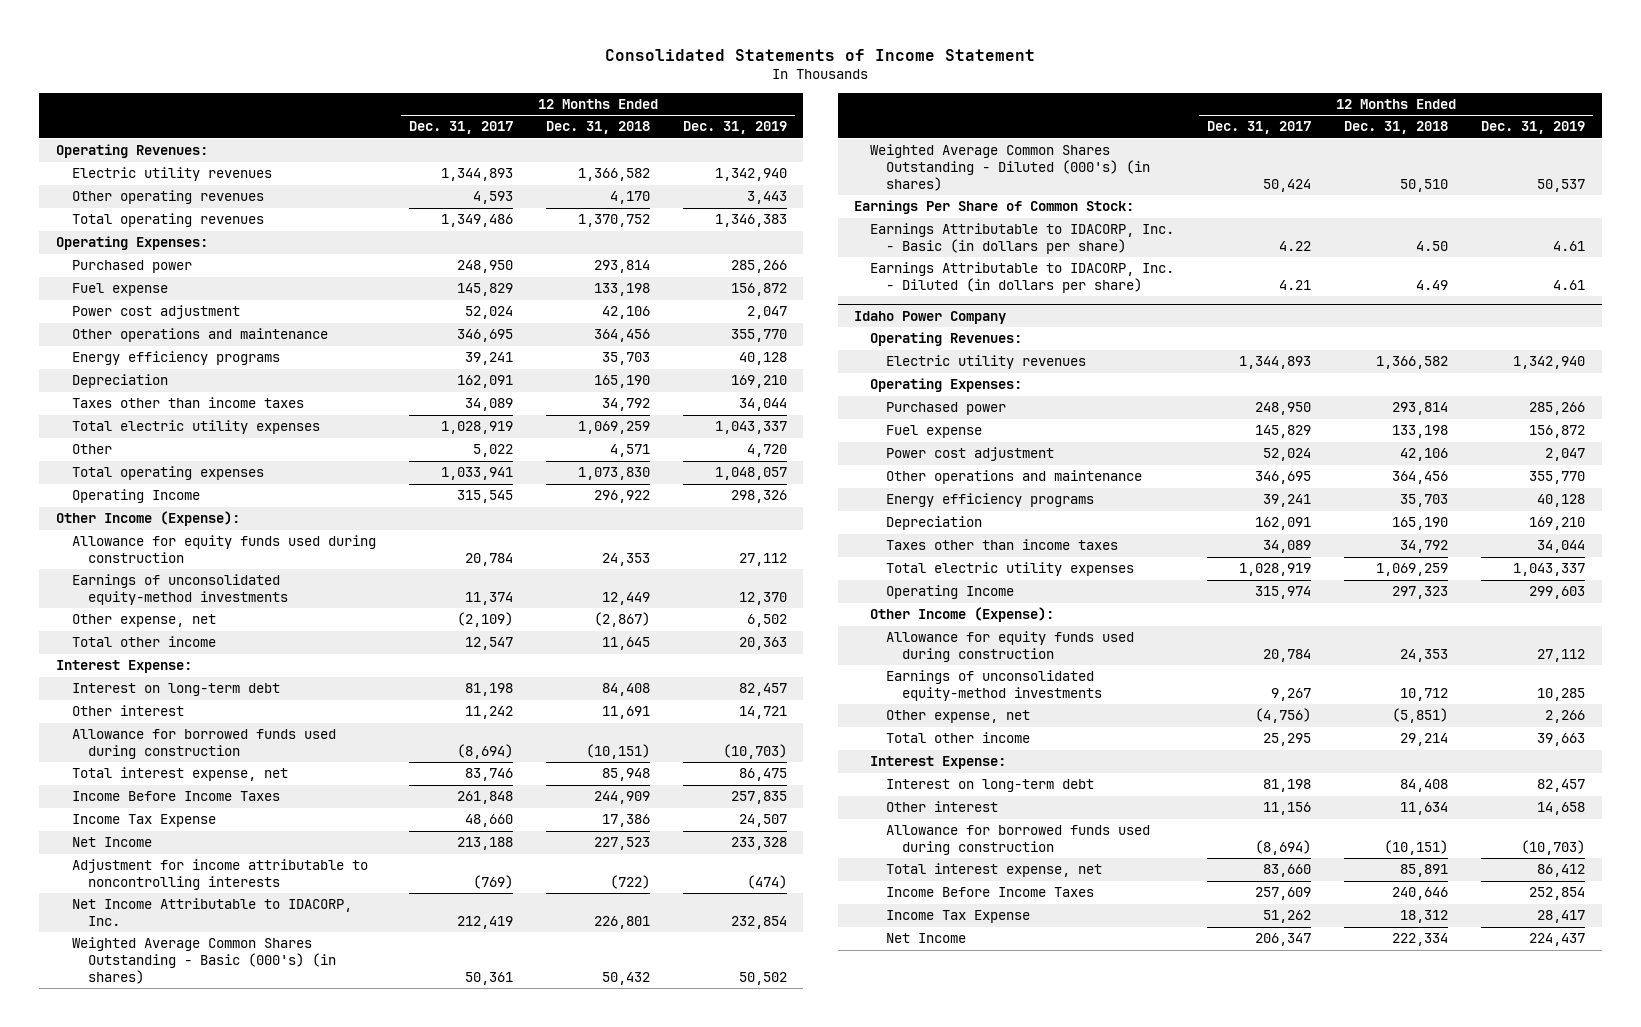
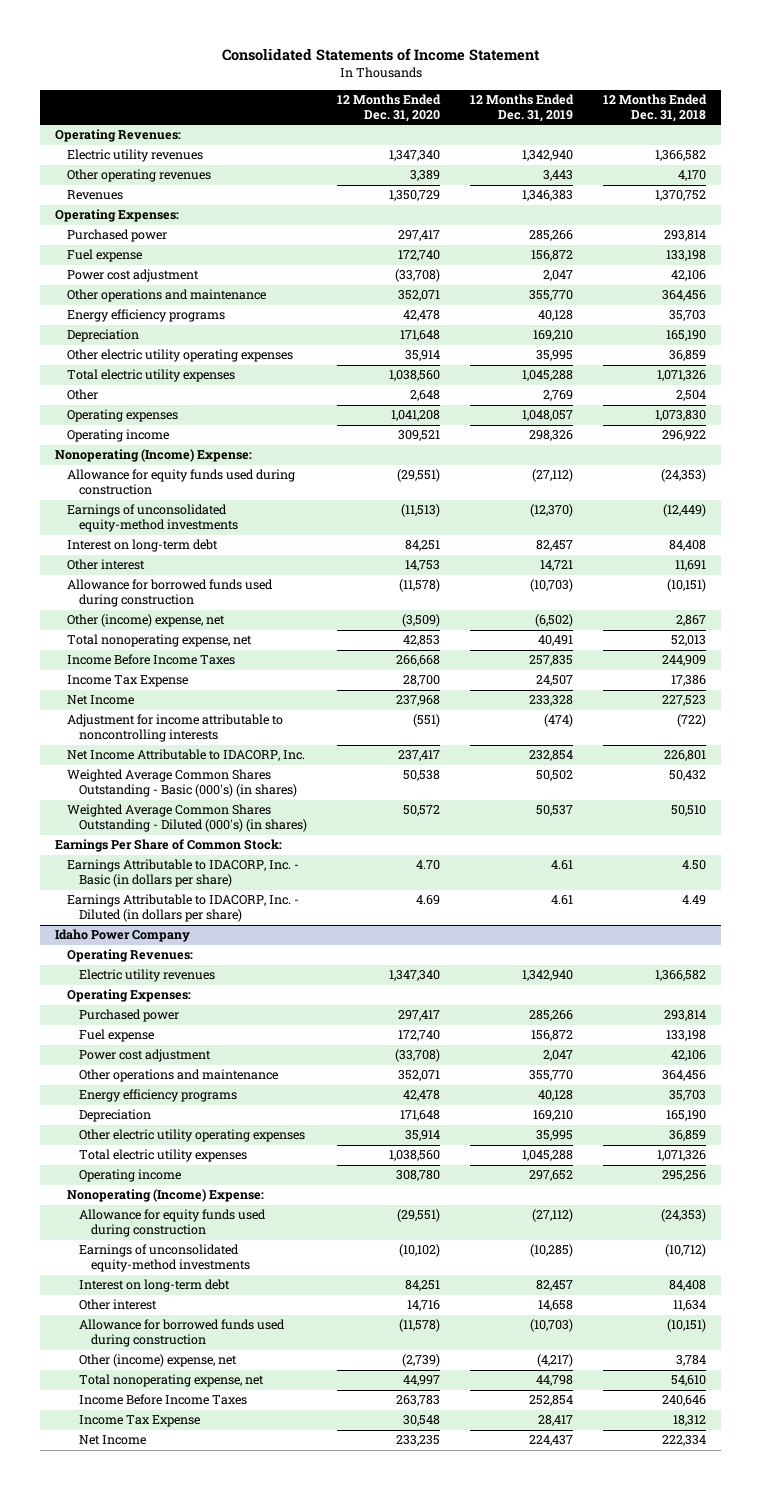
- | 12 Months Ended Dec. 31, 2017 | 12 Months Ended Dec. 31, 2018 | 12 Months Ended Dec. 31, 2019
+ | 12 Months Ended Dec. 31, 2020 | 12 Months Ended Dec. 31, 2019 | 12 Months Ended Dec. 31, 2018
- Total operating revenues | 1,349,486 | 1,370,752 | 1,346,383
+ Revenues | 1,350,729 | 1,346,383 | 1,370,752
- Taxes other than income taxes | 34,089 | 34,792 | 34,044
- Total electric utility expenses | 1,028,919 | 1,069,259 | 1,043,337
- Other | 5,022 | 4,571 | 4,720
- Total operating expenses | 1,033,941 | 1,073,830 | 1,048,057
- Operating Income | 315,545 | 296,922 | 298,326
- Other Income (Expense):
- Allowance for equity funds used during construction | 20,784 | 24,353 | 27,112
- Earnings of unconsolidated equity-method investments | 11,374 | 12,449 | 12,370
- Other expense, net | (2,109) | (2,867) | 6,502
- Total other income | 12,547 | 11,645 | 20,363
- Interest Expense:
+ Other electric utility operating expenses | 35,914 | 35,995 | 36,859
+ Total electric utility expenses | 1,038,560 | 1,045,288 | 1,071,326
+ Other | 2,648 | 2,769 | 2,504
+ Operating expenses | 1,041,208 | 1,048,057 | 1,073,830
+ Operating income | 309,521 | 298,326 | 296,922
+ Nonoperating (Income) Expense:
+ Allowance for equity funds used during construction | (29,551) | (27,112) | (24,353)
+ Earnings of unconsolidated equity-method investments | (11,513) | (12,370) | (12,449)
- Total interest expense, net | 83,746 | 85,948 | 86,475
+ Other (income) expense, net | (3,509) | (6,502) | 2,867
+ Total nonoperating expense, net | 42,853 | 40,491 | 52,013
@ Idaho Power Company
- Taxes other than income taxes | 34,089 | 34,792 | 34,044
- Total electric utility expenses | 1,028,919 | 1,069,259 | 1,043,337
- Operating Income | 315,974 | 297,323 | 299,603
- Other Income (Expense):
- Allowance for equity funds used during construction | 20,784 | 24,353 | 27,112
- Earnings of unconsolidated equity-method investments | 9,267 | 10,712 | 10,285
- Other expense, net | (4,756) | (5,851) | 2,266
- Total other income | 25,295 | 29,214 | 39,663
- Interest Expense:
+ Other electric utility operating expenses | 35,914 | 35,995 | 36,859
+ Total electric utility expenses | 1,038,560 | 1,045,288 | 1,071,326
+ Operating income | 308,780 | 297,652 | 295,256
+ Nonoperating (Income) Expense:
+ Allowance for equity funds used during construction | (29,551) | (27,112) | (24,353)
+ Earnings of unconsolidated equity-method investments | (10,102) | (10,285) | (10,712)
- Total interest expense, net | 83,660 | 85,891 | 86,412
+ Other (income) expense, net | (2,739) | (4,217) | 3,784
+ Total nonoperating expense, net | 44,997 | 44,798 | 54,610

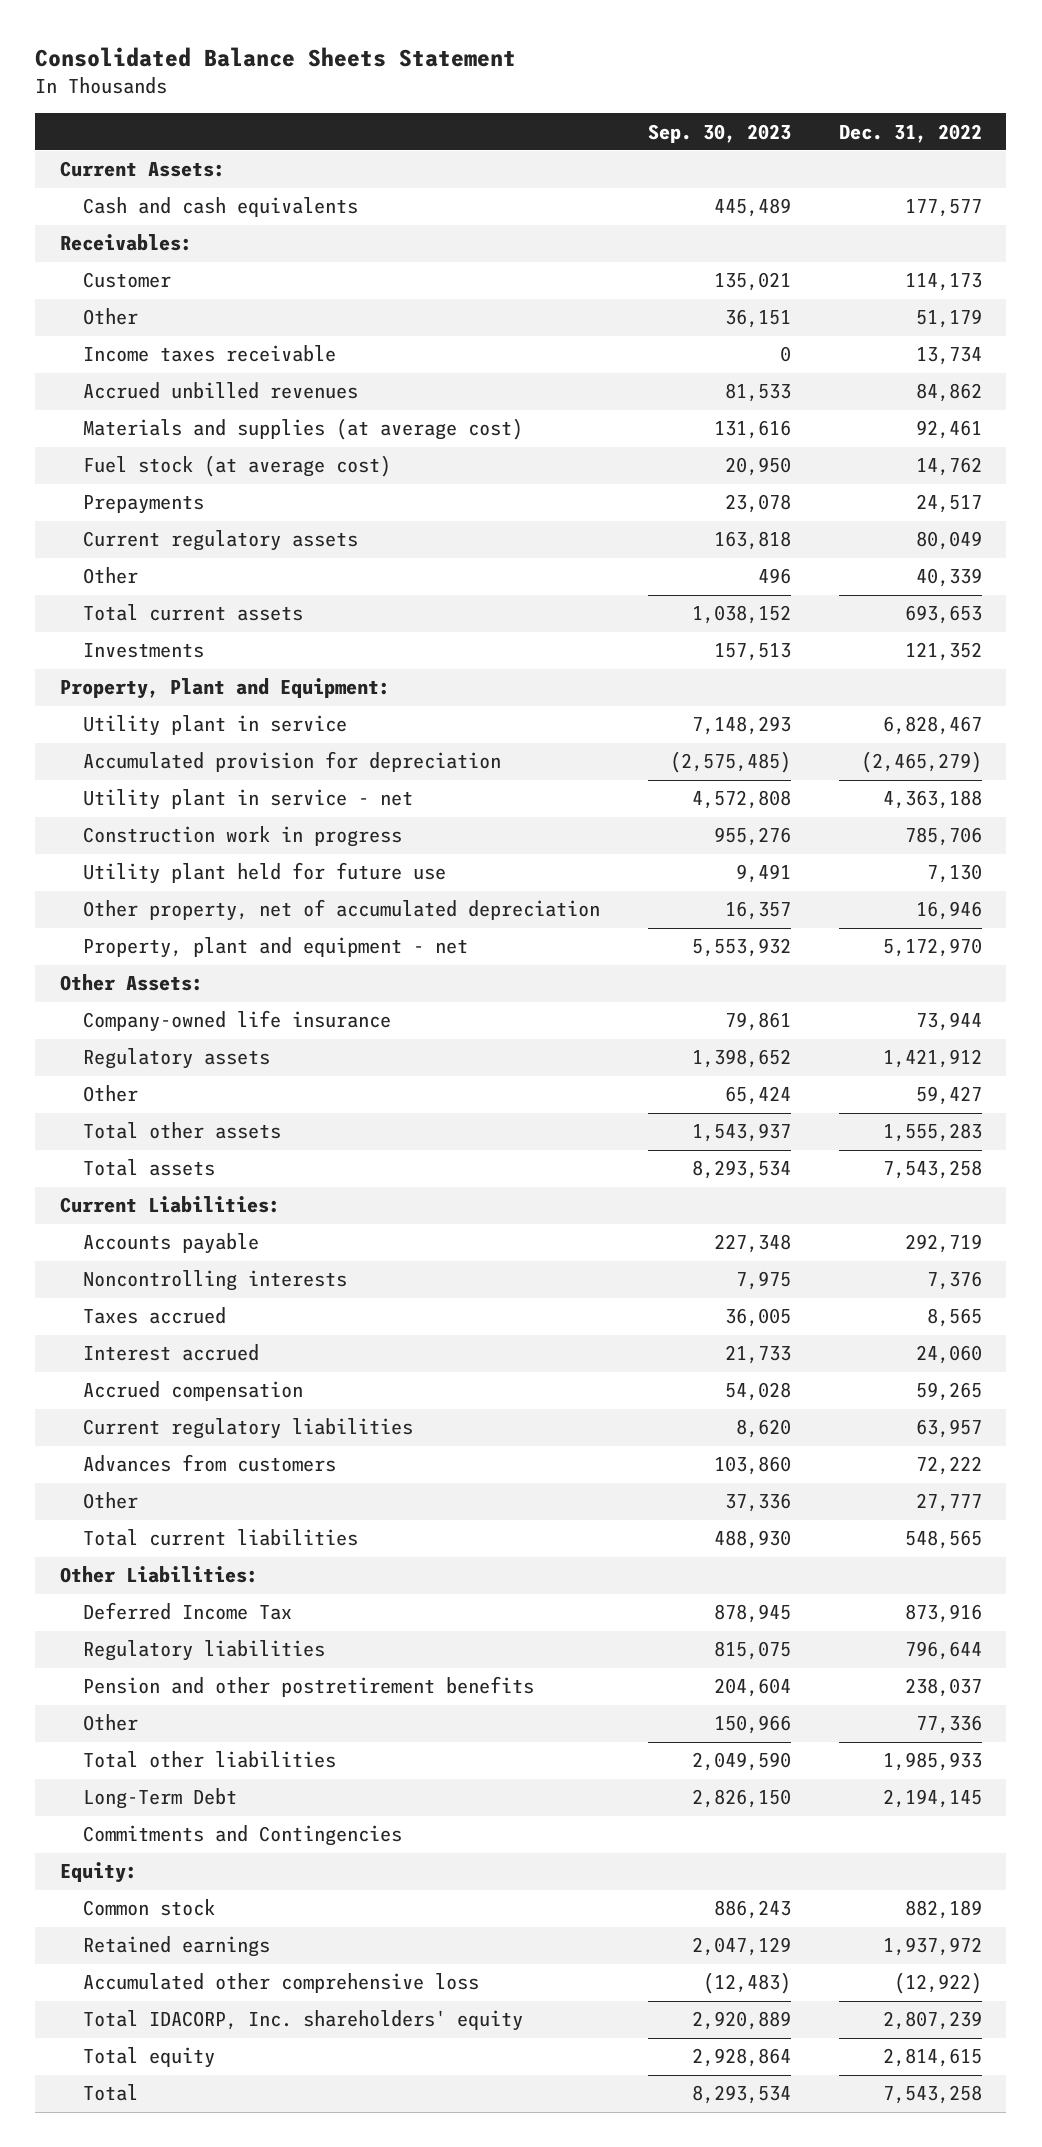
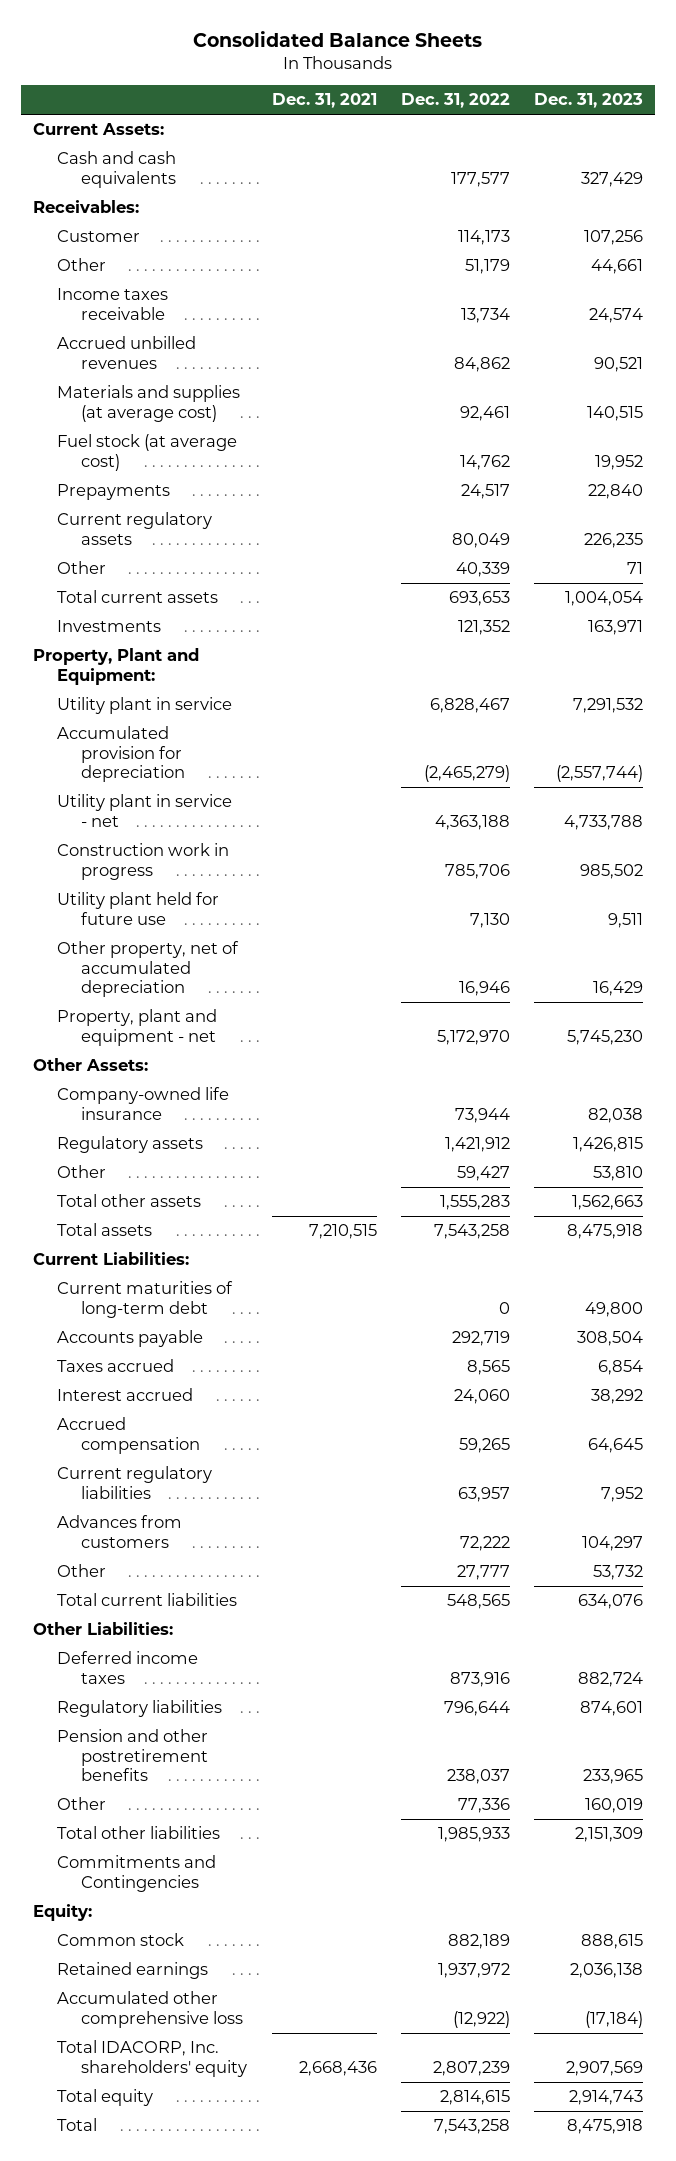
- Consolidated Balance Sheets Statement
+ Consolidated Balance Sheets
- | Sep. 30, 2023 | Dec. 31, 2022
+ | Dec. 31, 2021 | Dec. 31, 2022 | Dec. 31, 2023
+ Current maturities of long-term debt | | 0 | 49,800
- Noncontrolling interests | 7,975 | 7,376
- Deferred Income Tax | 878,945 | 873,916
+ Deferred income taxes | | 873,916 | 882,724
- Long-Term Debt | 2,826,150 | 2,194,145

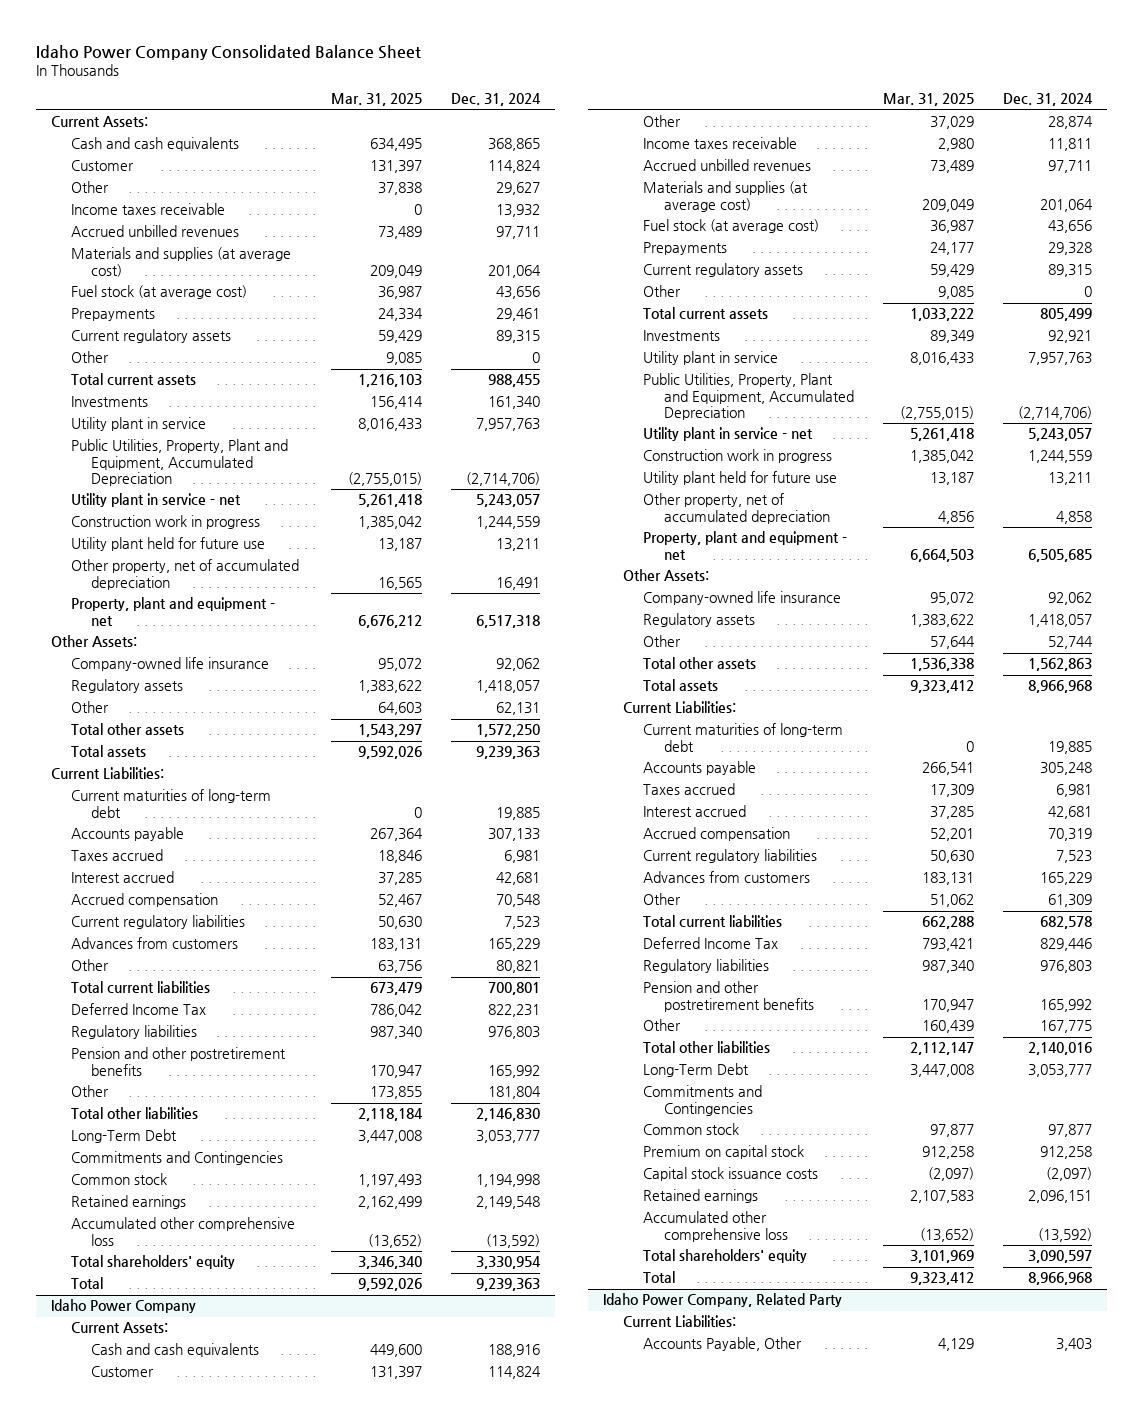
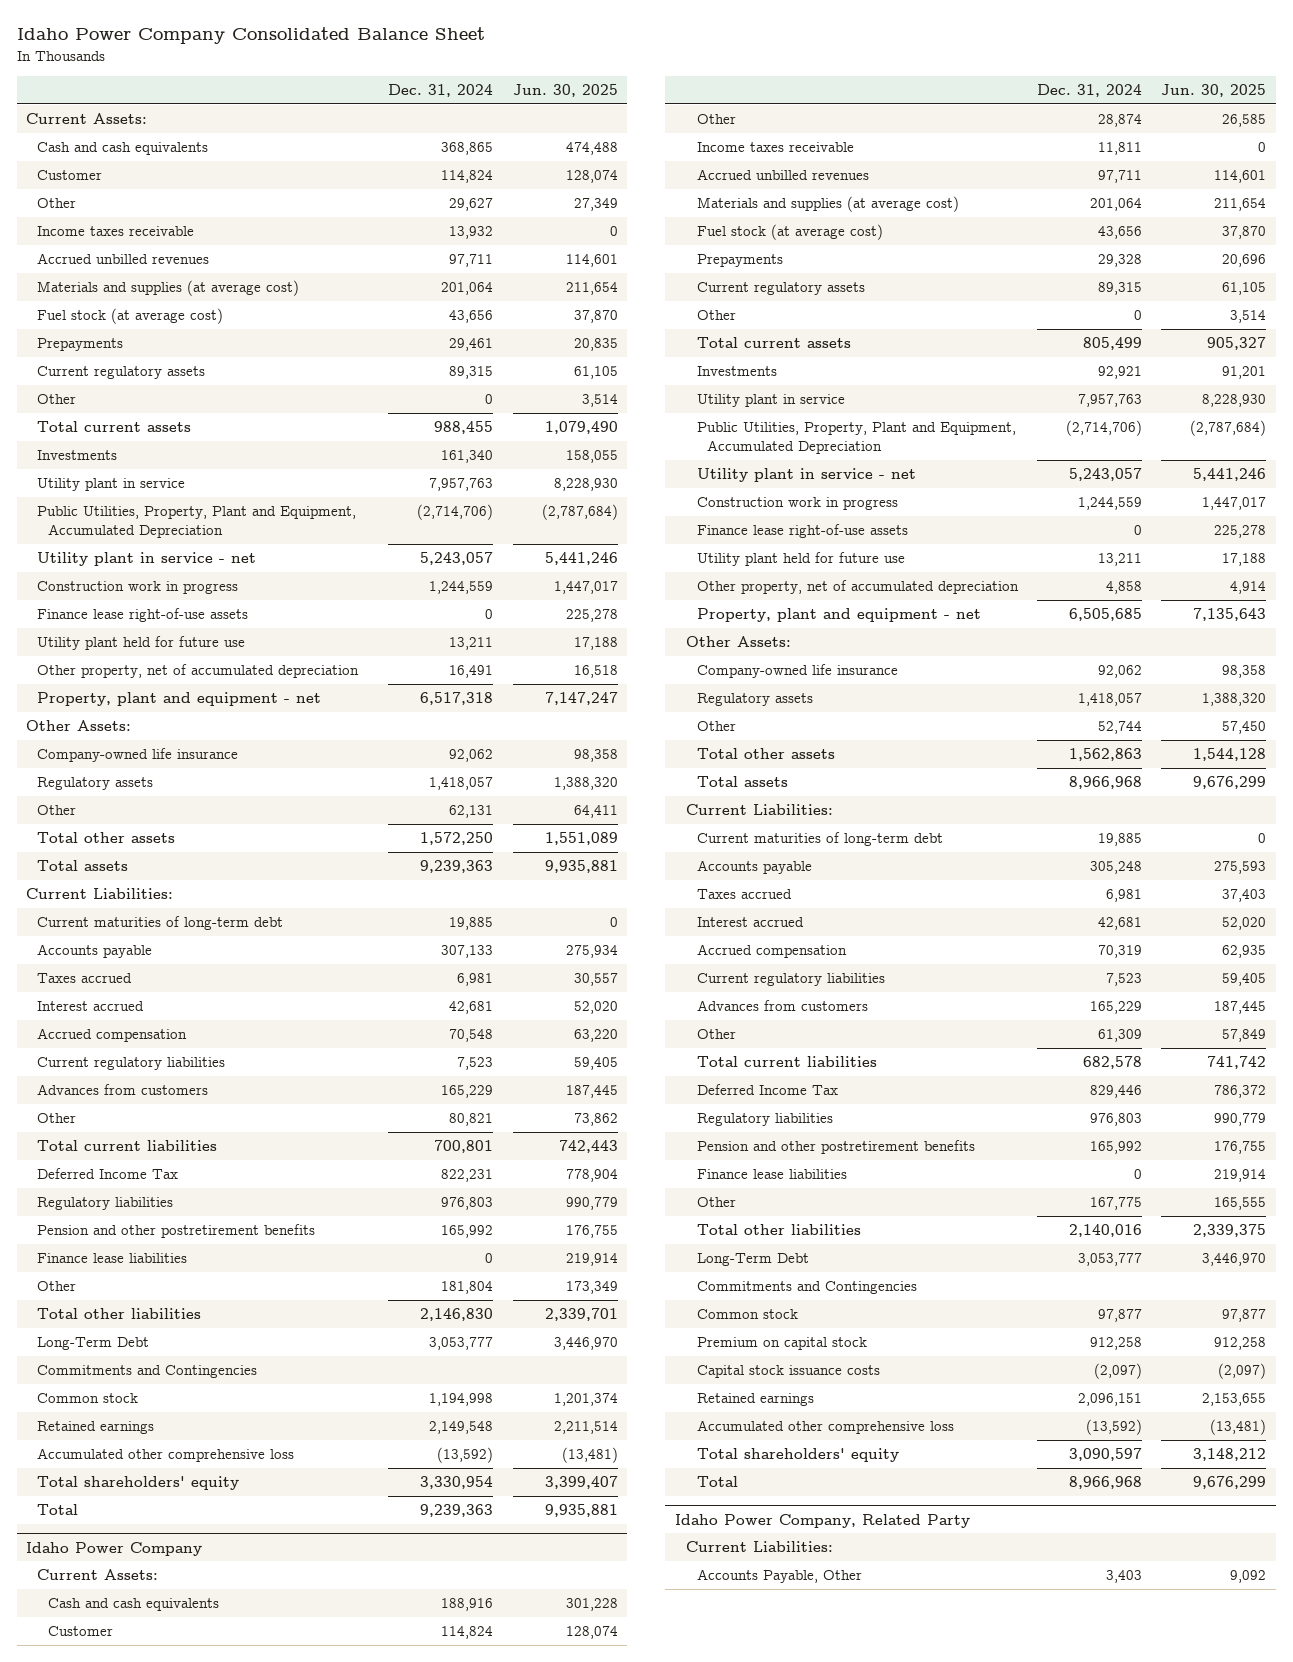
- | Mar. 31, 2025 | Dec. 31, 2024
+ | Dec. 31, 2024 | Jun. 30, 2025
+ Finance lease right-of-use assets | 0 | 225,278
+ Finance lease liabilities | 0 | 219,914
@ Idaho Power Company
+ Finance lease right-of-use assets | 0 | 225,278
+ Finance lease liabilities | 0 | 219,914

